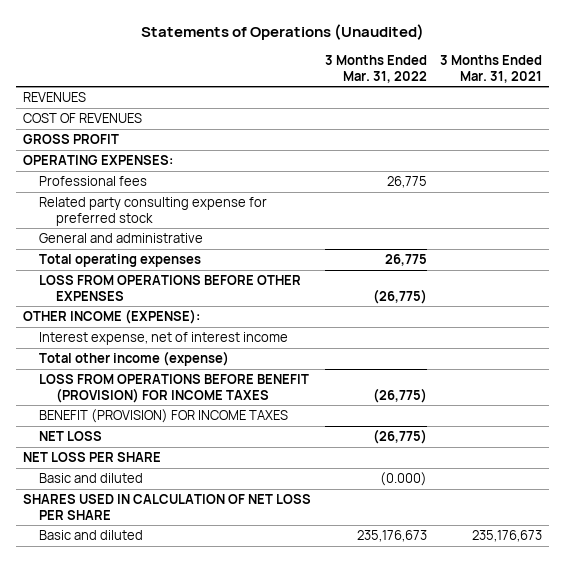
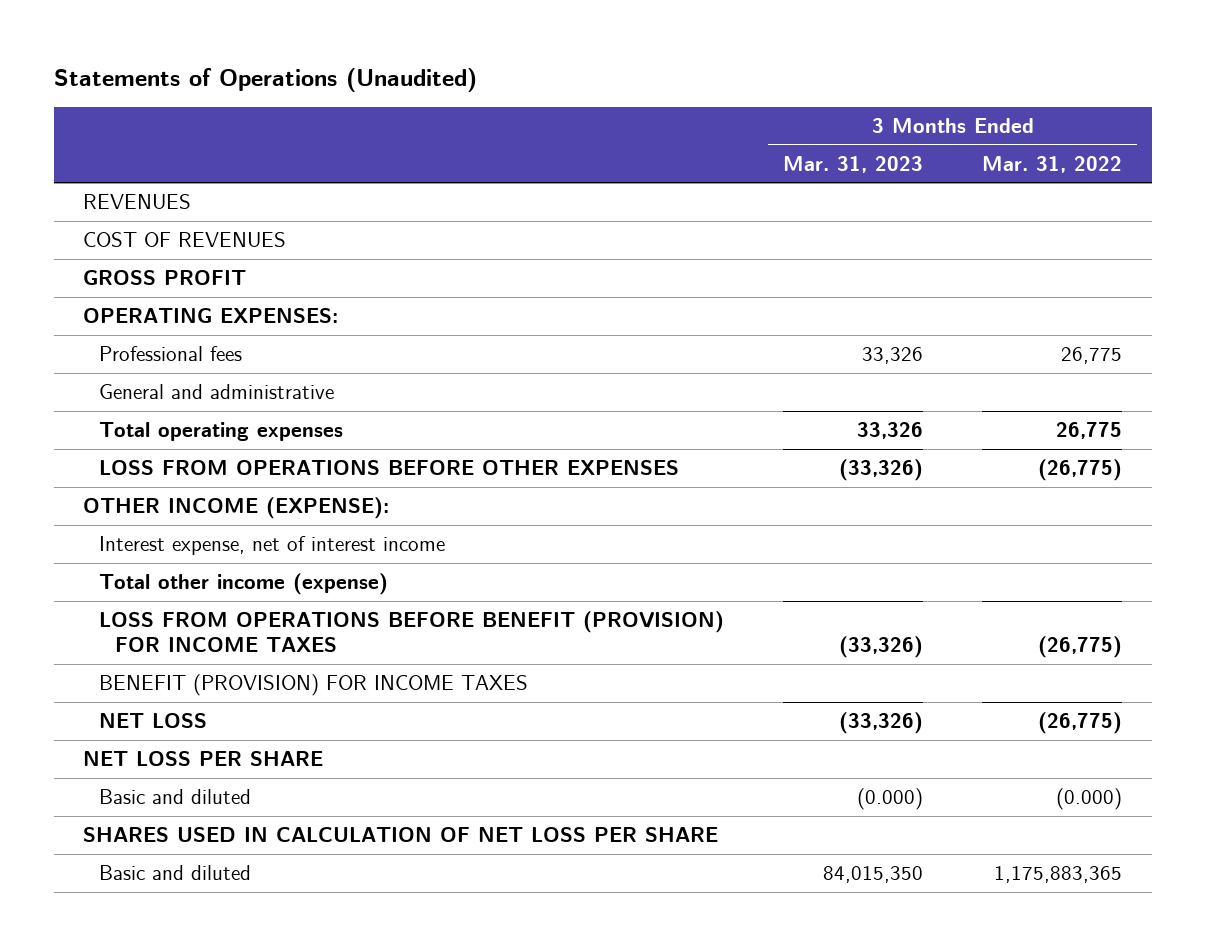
- | 3 Months Ended Mar. 31, 2022 | 3 Months Ended Mar. 31, 2021
+ | 3 Months Ended Mar. 31, 2023 | 3 Months Ended Mar. 31, 2022
- Related party consulting expense for preferred stock
- Basic and diluted | 235,176,673 | 235,176,673
+ Basic and diluted | 84,015,350 | 1,175,883,365

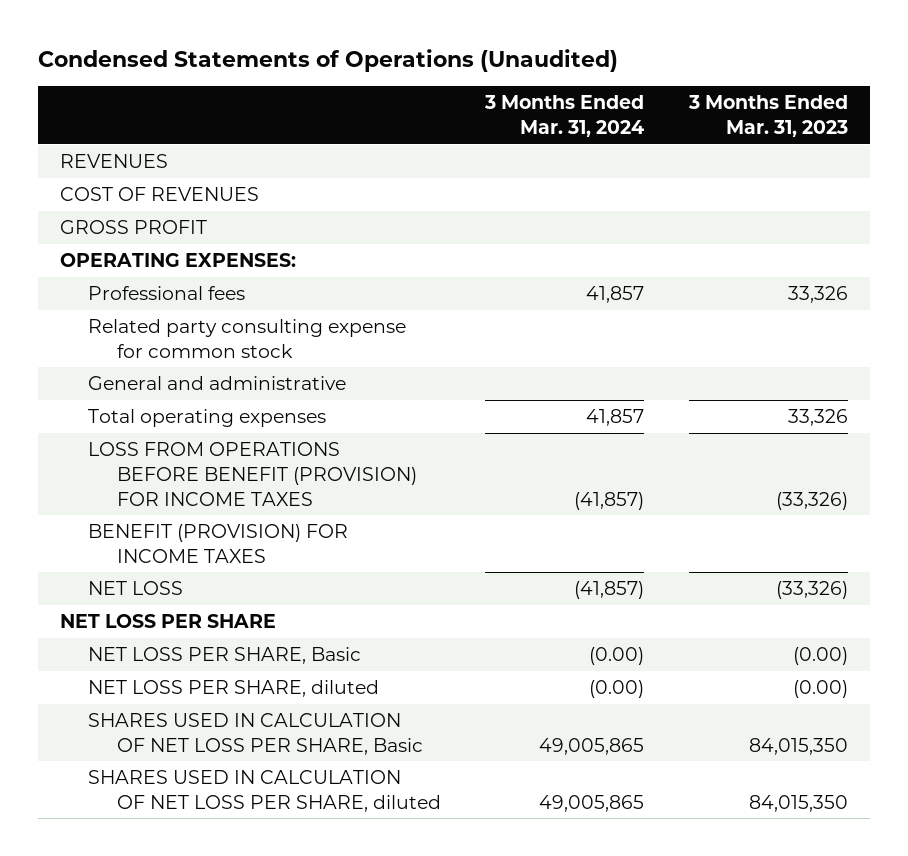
- Statements of Operations (Unaudited)
+ Condensed Statements of Operations (Unaudited)
- | 3 Months Ended Mar. 31, 2023 | 3 Months Ended Mar. 31, 2022
+ | 3 Months Ended Mar. 31, 2024 | 3 Months Ended Mar. 31, 2023
+ Related party consulting expense for common stock
- LOSS FROM OPERATIONS BEFORE OTHER EXPENSES | (33,326) | (26,775)
- OTHER INCOME (EXPENSE):
- Interest expense, net of interest income
- Total other income (expense)
- Basic and diluted | (0.000) | (0.000)
- SHARES USED IN CALCULATION OF NET LOSS PER SHARE
- Basic and diluted | 84,015,350 | 1,175,883,365
+ NET LOSS PER SHARE, Basic | (0.00) | (0.00)
+ NET LOSS PER SHARE, diluted | (0.00) | (0.00)
+ SHARES USED IN CALCULATION OF NET LOSS PER SHARE, Basic | 49,005,865 | 84,015,350
+ SHARES USED IN CALCULATION OF NET LOSS PER SHARE, diluted | 49,005,865 | 84,015,350

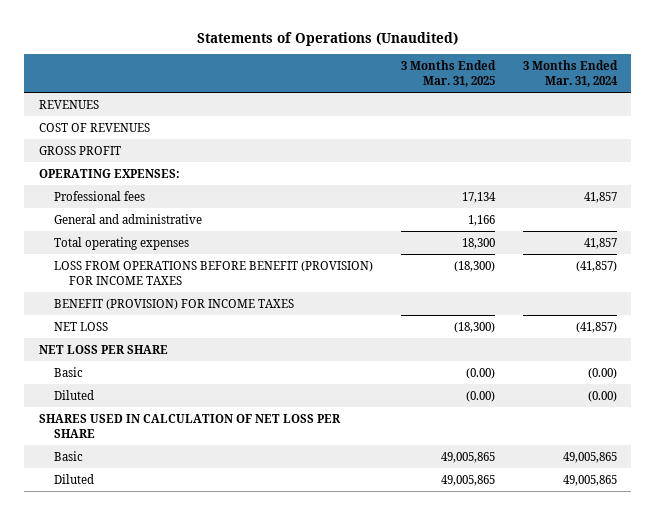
- Condensed Statements of Operations (Unaudited)
+ Statements of Operations (Unaudited)
- | 3 Months Ended Mar. 31, 2024 | 3 Months Ended Mar. 31, 2023
+ | 3 Months Ended Mar. 31, 2025 | 3 Months Ended Mar. 31, 2024
- Related party consulting expense for common stock
- NET LOSS PER SHARE, Basic | (0.00) | (0.00)
- NET LOSS PER SHARE, diluted | (0.00) | (0.00)
- SHARES USED IN CALCULATION OF NET LOSS PER SHARE, Basic | 49,005,865 | 84,015,350
- SHARES USED IN CALCULATION OF NET LOSS PER SHARE, diluted | 49,005,865 | 84,015,350
+ Basic | (0.00) | (0.00)
+ Diluted | (0.00) | (0.00)
+ SHARES USED IN CALCULATION OF NET LOSS PER SHARE
+ Basic | 49,005,865 | 49,005,865
+ Diluted | 49,005,865 | 49,005,865

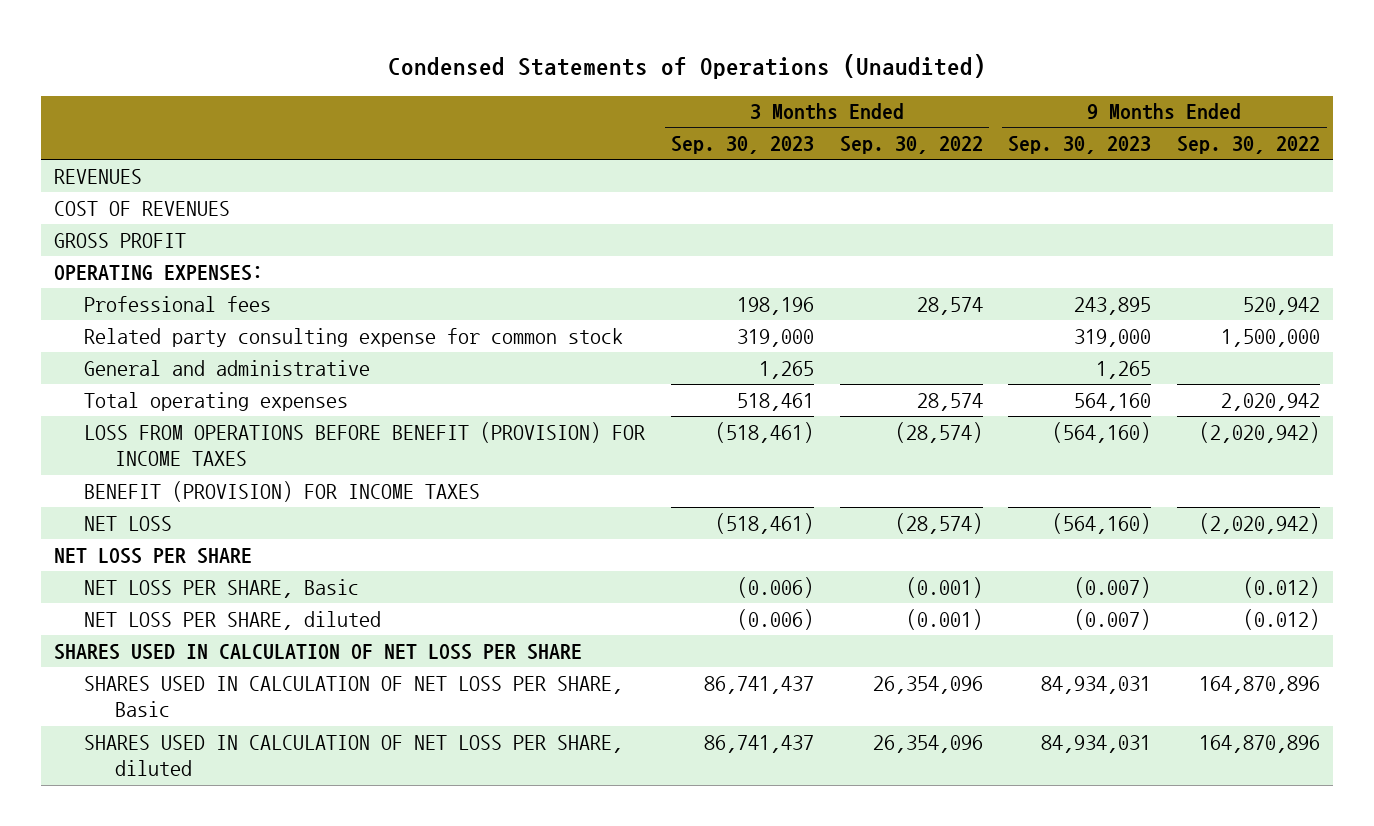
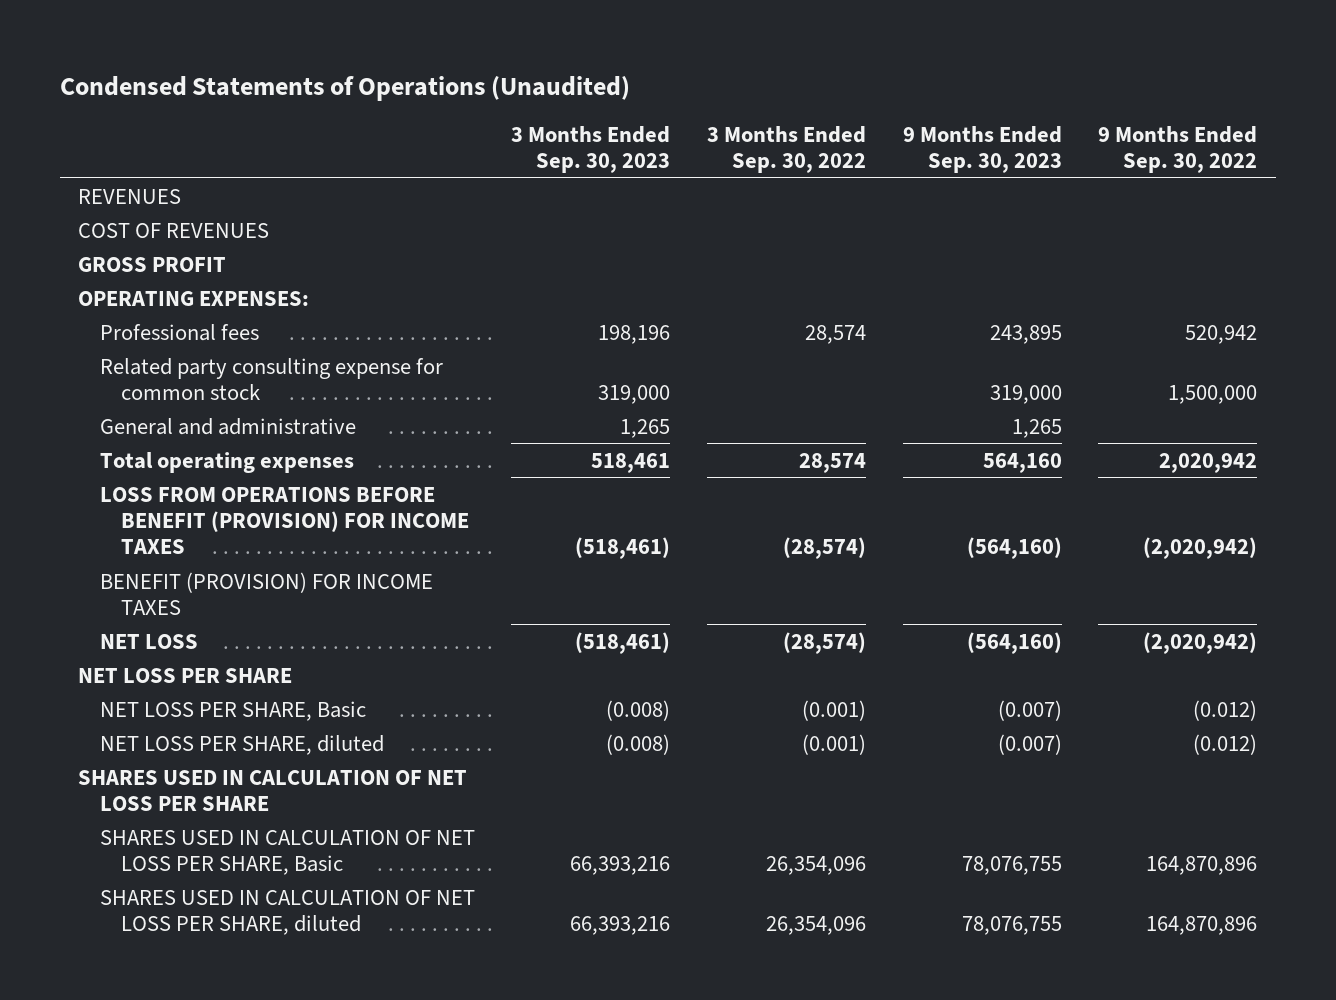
- NET LOSS PER SHARE, Basic | (0.006) | (0.001) | (0.007) | (0.012)
- NET LOSS PER SHARE, diluted | (0.006) | (0.001) | (0.007) | (0.012)
+ NET LOSS PER SHARE, Basic | (0.008) | (0.001) | (0.007) | (0.012)
+ NET LOSS PER SHARE, diluted | (0.008) | (0.001) | (0.007) | (0.012)
- SHARES USED IN CALCULATION OF NET LOSS PER SHARE, Basic | 86,741,437 | 26,354,096 | 84,934,031 | 164,870,896
- SHARES USED IN CALCULATION OF NET LOSS PER SHARE, diluted | 86,741,437 | 26,354,096 | 84,934,031 | 164,870,896
+ SHARES USED IN CALCULATION OF NET LOSS PER SHARE, Basic | 66,393,216 | 26,354,096 | 78,076,755 | 164,870,896
+ SHARES USED IN CALCULATION OF NET LOSS PER SHARE, diluted | 66,393,216 | 26,354,096 | 78,076,755 | 164,870,896

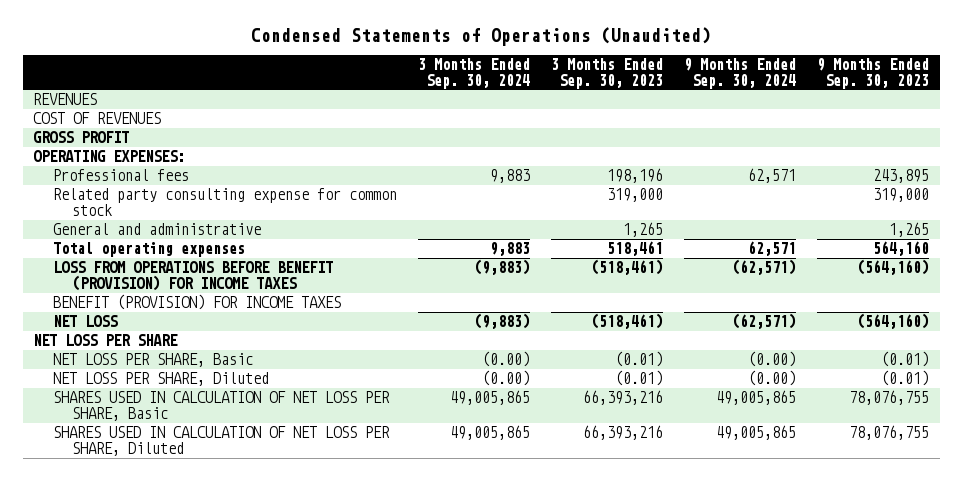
- | 3 Months Ended Sep. 30, 2023 | 3 Months Ended Sep. 30, 2022 | 9 Months Ended Sep. 30, 2023 | 9 Months Ended Sep. 30, 2022
+ | 3 Months Ended Sep. 30, 2024 | 3 Months Ended Sep. 30, 2023 | 9 Months Ended Sep. 30, 2024 | 9 Months Ended Sep. 30, 2023
- NET LOSS PER SHARE, Basic | (0.008) | (0.001) | (0.007) | (0.012)
- NET LOSS PER SHARE, diluted | (0.008) | (0.001) | (0.007) | (0.012)
- SHARES USED IN CALCULATION OF NET LOSS PER SHARE
+ NET LOSS PER SHARE, Basic | (0.00) | (0.01) | (0.00) | (0.01)
+ NET LOSS PER SHARE, Diluted | (0.00) | (0.01) | (0.00) | (0.01)
- SHARES USED IN CALCULATION OF NET LOSS PER SHARE, diluted | 66,393,216 | 26,354,096 | 78,076,755 | 164,870,896
+ SHARES USED IN CALCULATION OF NET LOSS PER SHARE, Diluted | 49,005,865 | 66,393,216 | 49,005,865 | 78,076,755

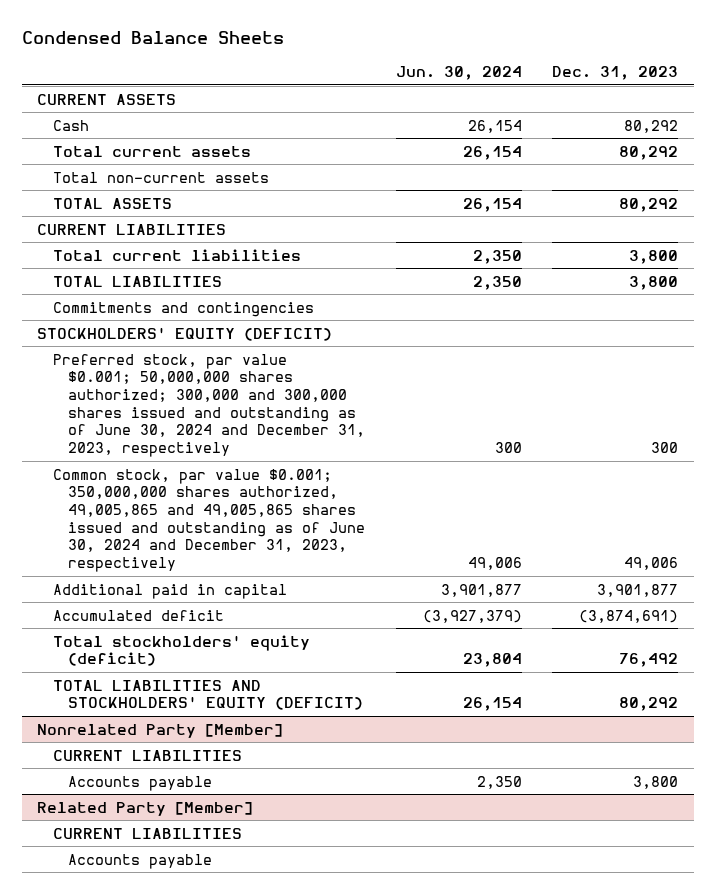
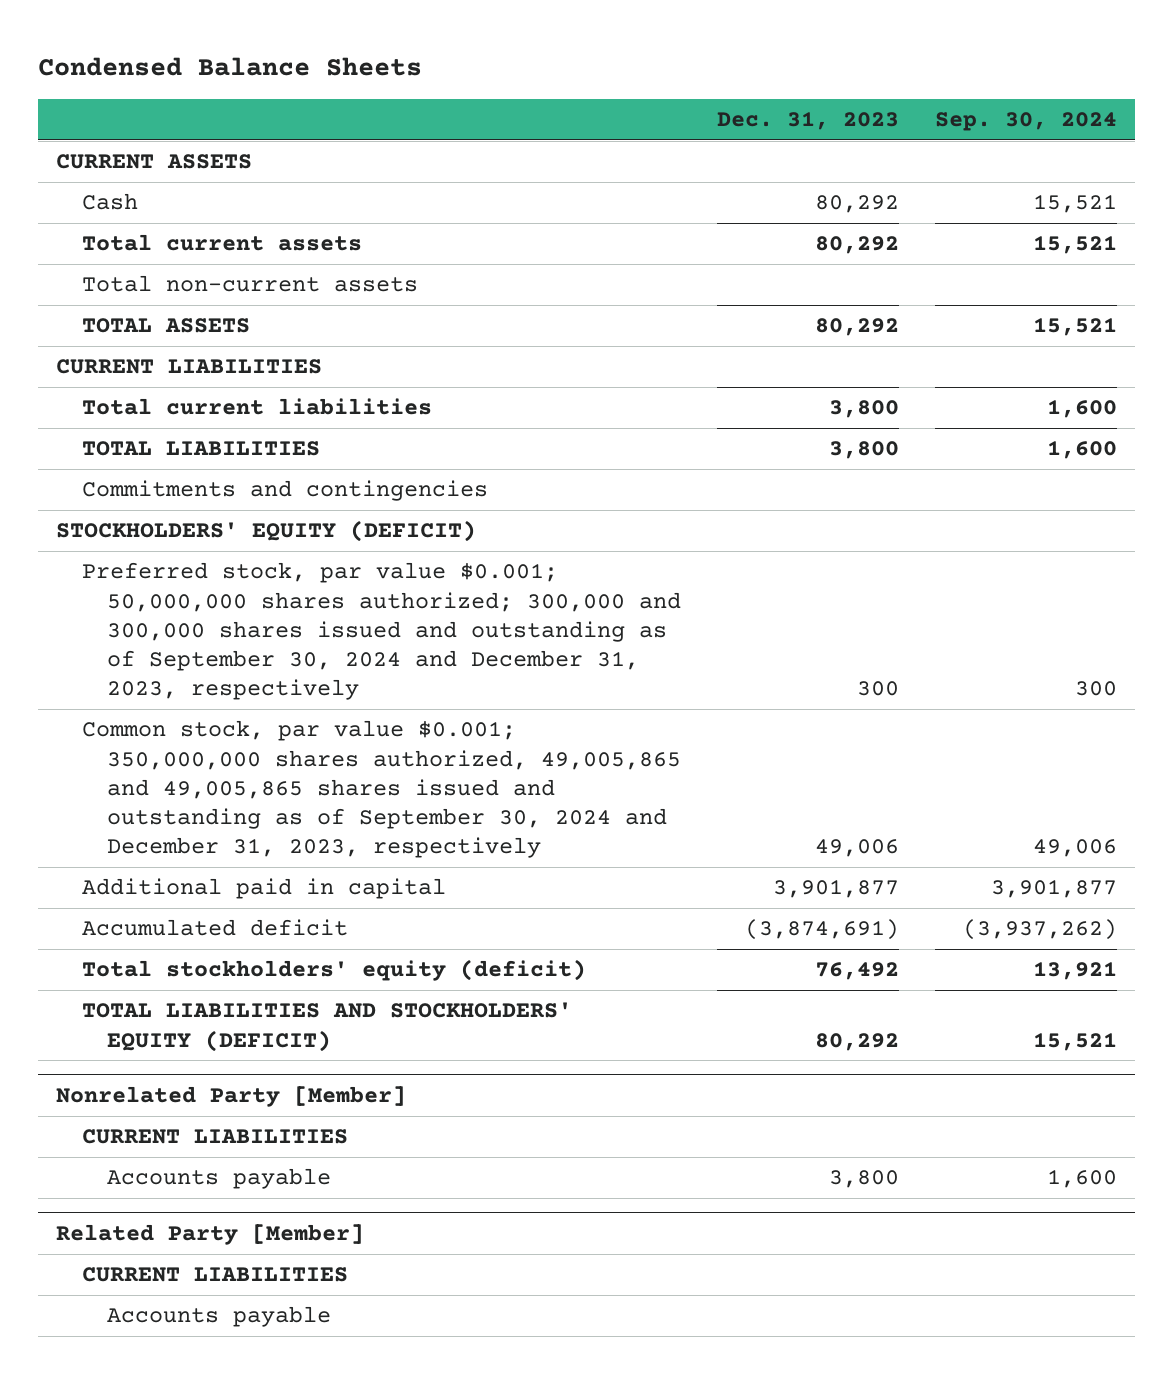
- | Jun. 30, 2024 | Dec. 31, 2023
+ | Dec. 31, 2023 | Sep. 30, 2024
- Preferred stock, par value $0.001; 50,000,000 shares authorized; 300,000 and 300,000 shares issued and outstanding as of June 30, 2024 and December 31, 2023, respectively | 300 | 300
- Common stock, par value $0.001; 350,000,000 shares authorized, 49,005,865 and 49,005,865 shares issued and outstanding as of June 30, 2024 and December 31, 2023, respectively | 49,006 | 49,006
+ Preferred stock, par value $0.001; 50,000,000 shares authorized; 300,000 and 300,000 shares issued and outstanding as of September 30, 2024 and December 31, 2023, respectively | 300 | 300
+ Common stock, par value $0.001; 350,000,000 shares authorized, 49,005,865 and 49,005,865 shares issued and outstanding as of September 30, 2024 and December 31, 2023, respectively | 49,006 | 49,006

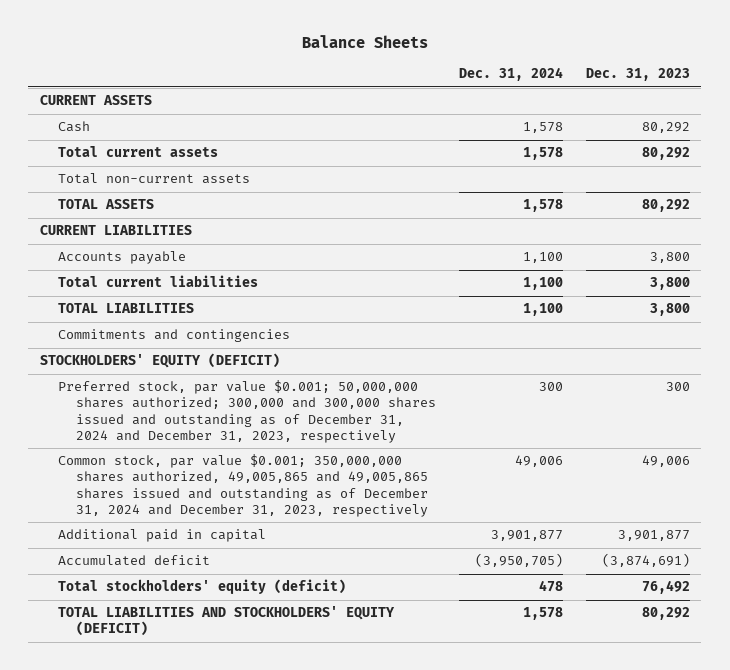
- Condensed Balance Sheets
+ Balance Sheets
- | Dec. 31, 2023 | Sep. 30, 2024
+ | Dec. 31, 2024 | Dec. 31, 2023
+ Accounts payable | 1,100 | 3,800
- Preferred stock, par value $0.001; 50,000,000 shares authorized; 300,000 and 300,000 shares issued and outstanding as of September 30, 2024 and December 31, 2023, respectively | 300 | 300
- Common stock, par value $0.001; 350,000,000 shares authorized, 49,005,865 and 49,005,865 shares issued and outstanding as of September 30, 2024 and December 31, 2023, respectively | 49,006 | 49,006
+ Preferred stock, par value $0.001; 50,000,000 shares authorized; 300,000 and 300,000 shares issued and outstanding as of December 31, 2024 and December 31, 2023, respectively | 300 | 300
+ Common stock, par value $0.001; 350,000,000 shares authorized, 49,005,865 and 49,005,865 shares issued and outstanding as of December 31, 2024 and December 31, 2023, respectively | 49,006 | 49,006
- Nonrelated Party [Member]
- CURRENT LIABILITIES
- Accounts payable | 3,800 | 1,600
- Related Party [Member]
- CURRENT LIABILITIES
- Accounts payable

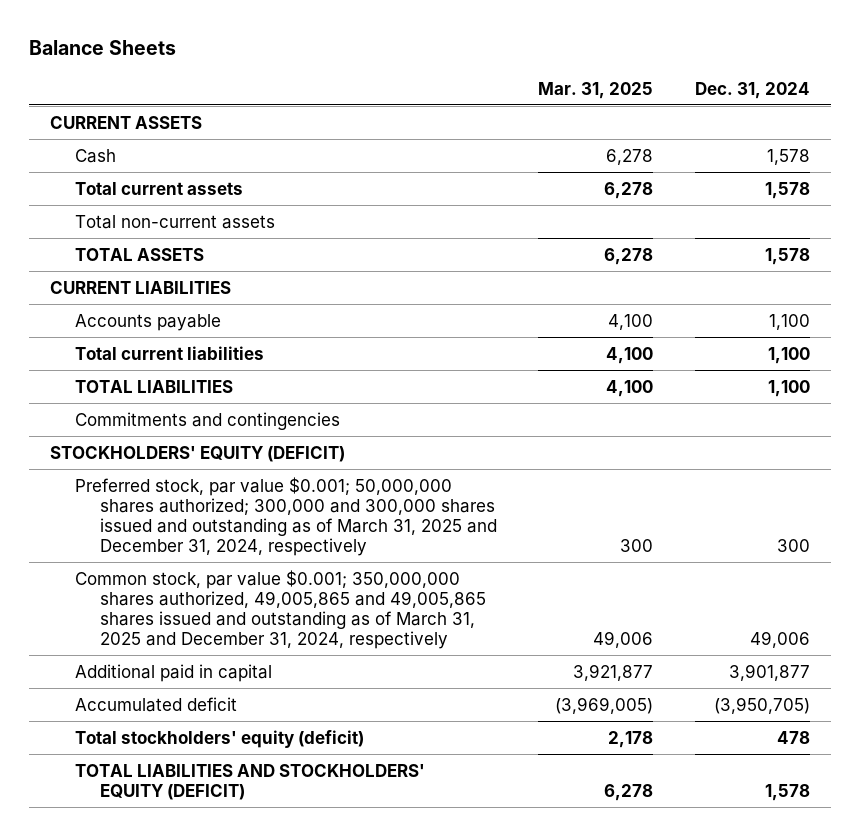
- | Dec. 31, 2024 | Dec. 31, 2023
+ | Mar. 31, 2025 | Dec. 31, 2024
- Preferred stock, par value $0.001; 50,000,000 shares authorized; 300,000 and 300,000 shares issued and outstanding as of December 31, 2024 and December 31, 2023, respectively | 300 | 300
- Common stock, par value $0.001; 350,000,000 shares authorized, 49,005,865 and 49,005,865 shares issued and outstanding as of December 31, 2024 and December 31, 2023, respectively | 49,006 | 49,006
+ Preferred stock, par value $0.001; 50,000,000 shares authorized; 300,000 and 300,000 shares issued and outstanding as of March 31, 2025 and December 31, 2024, respectively | 300 | 300
+ Common stock, par value $0.001; 350,000,000 shares authorized, 49,005,865 and 49,005,865 shares issued and outstanding as of March 31, 2025 and December 31, 2024, respectively | 49,006 | 49,006

